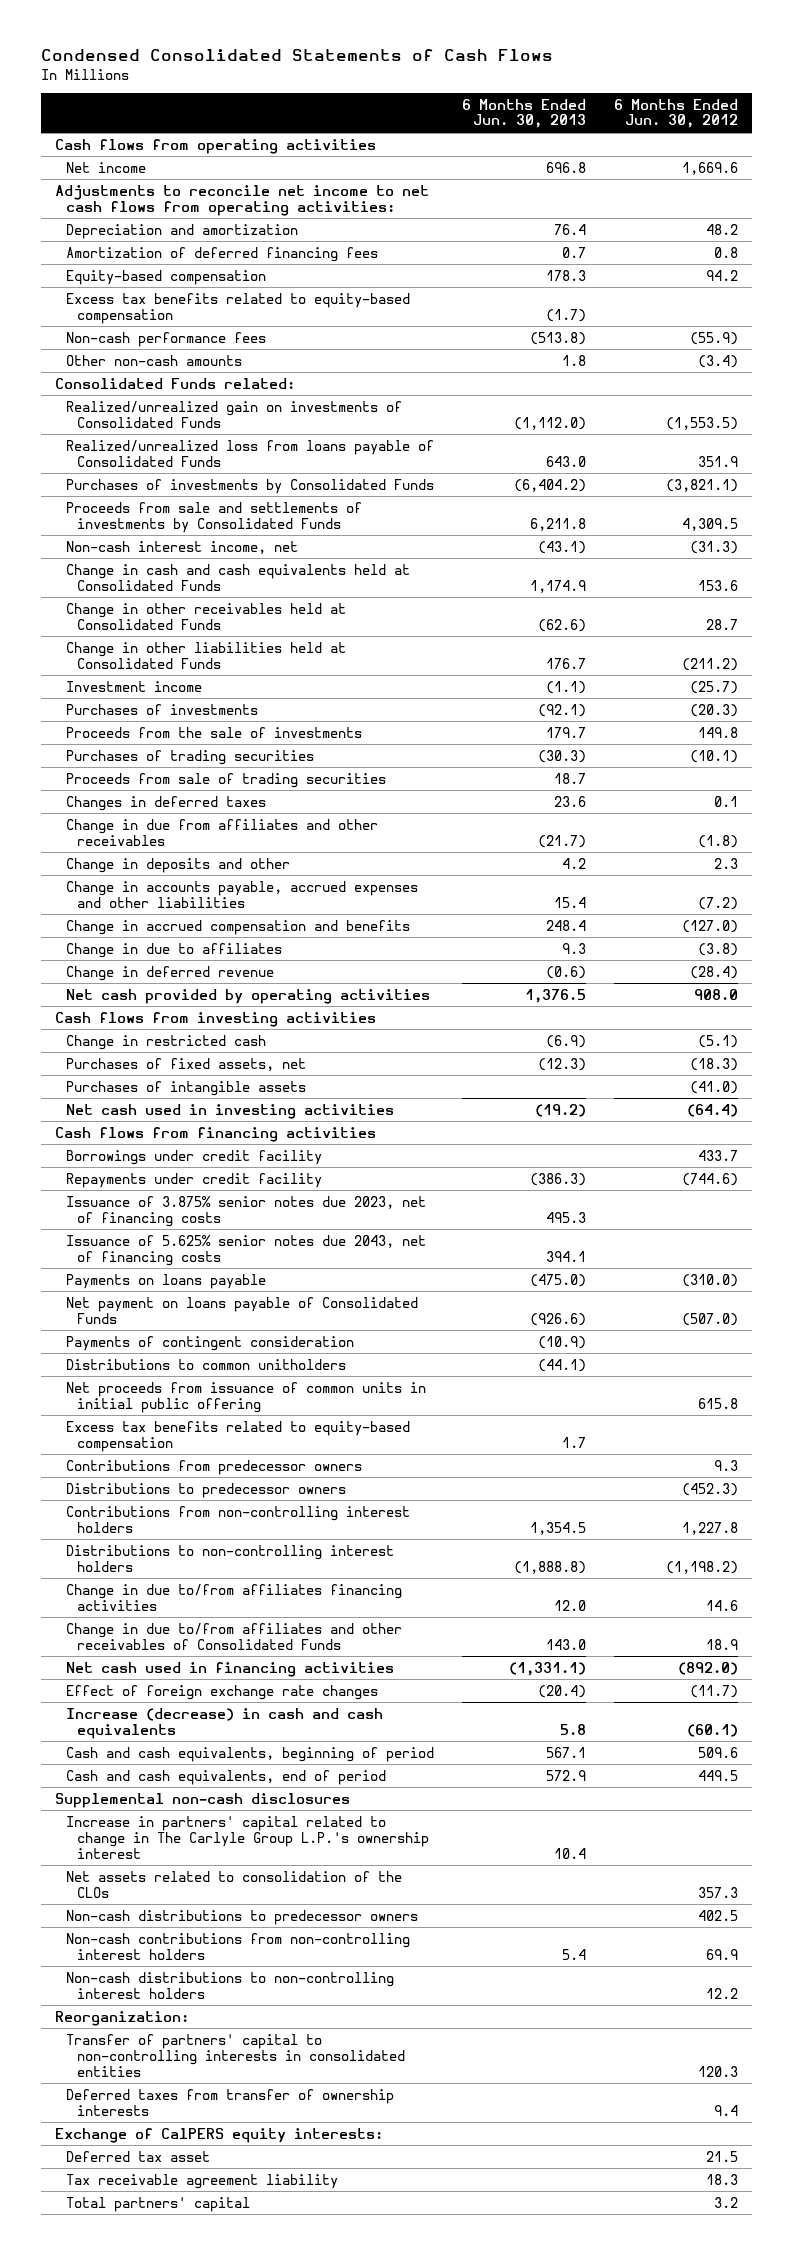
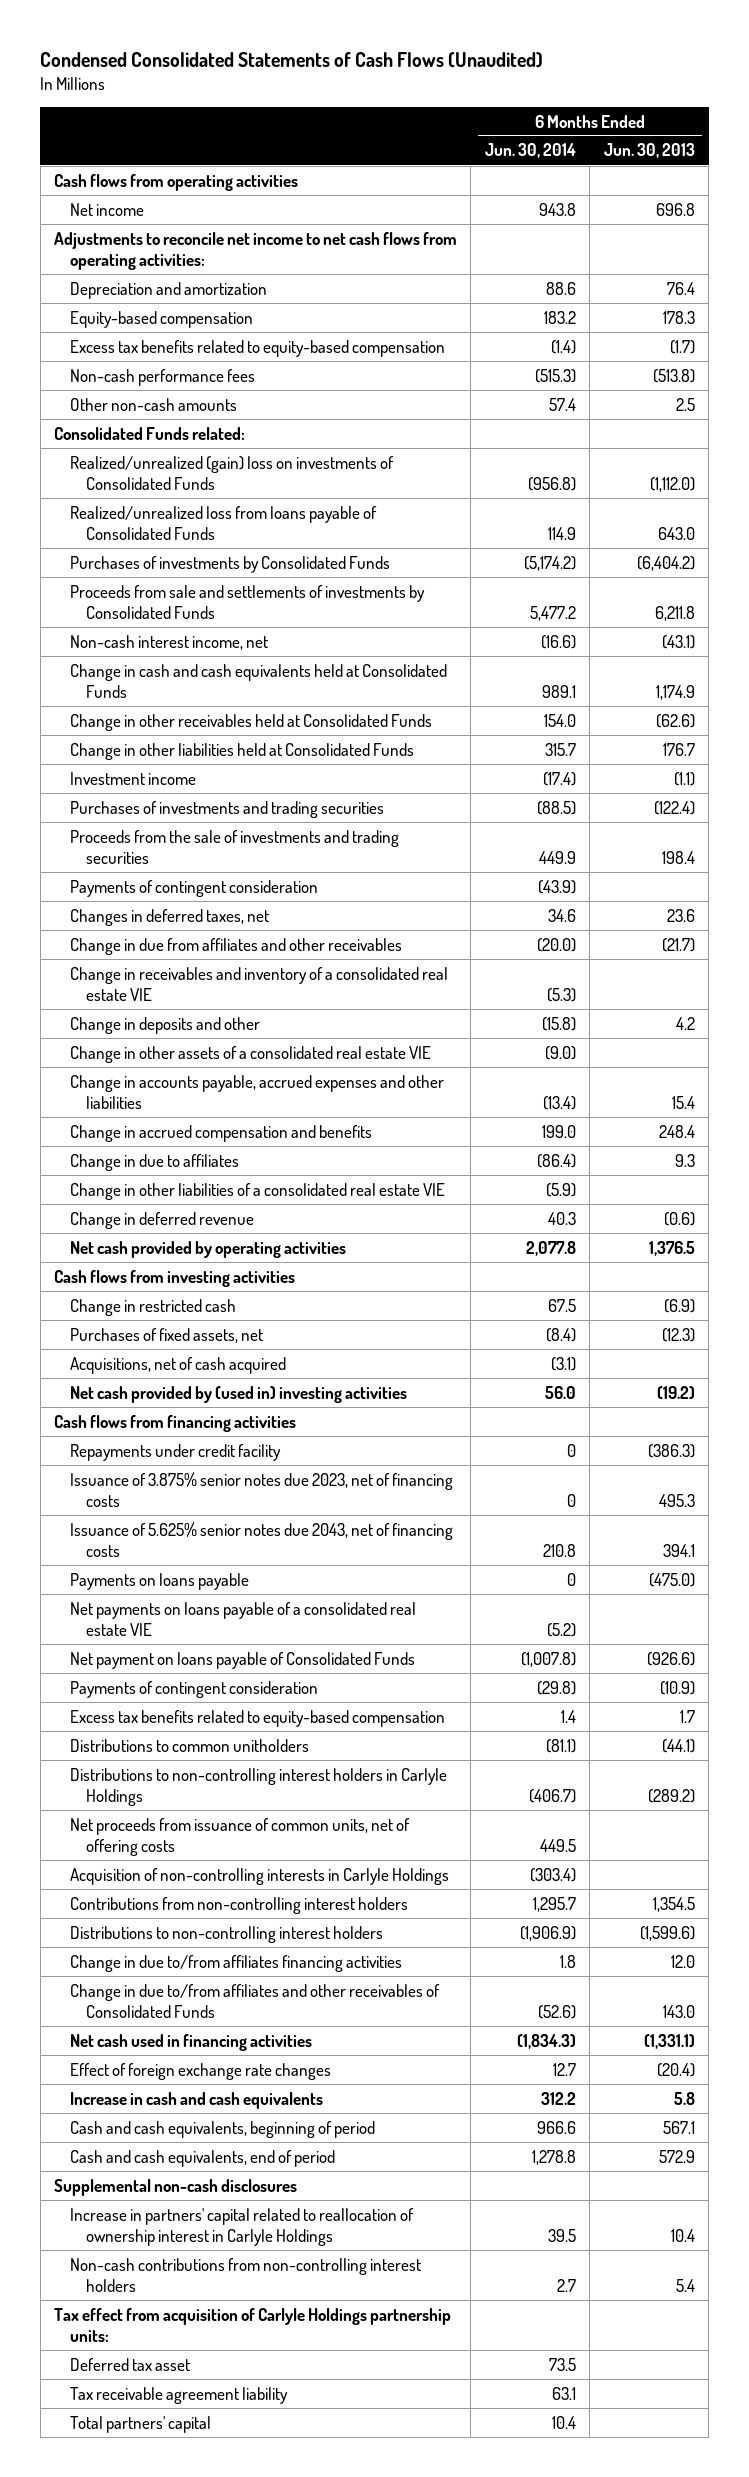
- Condensed Consolidated Statements of Cash Flows
+ Condensed Consolidated Statements of Cash Flows (Unaudited)
- | 6 Months Ended Jun. 30, 2013 | 6 Months Ended Jun. 30, 2012
+ | 6 Months Ended Jun. 30, 2014 | 6 Months Ended Jun. 30, 2013
- Amortization of deferred financing fees | 0.7 | 0.8
- Other non-cash amounts | 1.8 | (3.4)
+ Other non-cash amounts | 57.4 | 2.5
- Realized/unrealized gain on investments of Consolidated Funds | (1,112.0) | (1,553.5)
+ Realized/unrealized (gain) loss on investments of Consolidated Funds | (956.8) | (1,112.0)
- Purchases of investments | (92.1) | (20.3)
- Proceeds from the sale of investments | 179.7 | 149.8
- Purchases of trading securities | (30.3) | (10.1)
- Proceeds from sale of trading securities | 18.7 |
- Changes in deferred taxes | 23.6 | 0.1
+ Purchases of investments and trading securities | (88.5) | (122.4)
+ Proceeds from the sale of investments and trading securities | 449.9 | 198.4
+ Payments of contingent consideration | (43.9) |
+ Changes in deferred taxes, net | 34.6 | 23.6
+ Change in receivables and inventory of a consolidated real estate VIE | (5.3) |
+ Change in other assets of a consolidated real estate VIE | (9.0) |
+ Change in other liabilities of a consolidated real estate VIE | (5.9) |
- Purchases of intangible assets | | (41.0)
- Net cash used in investing activities | (19.2) | (64.4)
+ Acquisitions, net of cash acquired | (3.1) |
+ Net cash provided by (used in) investing activities | 56.0 | (19.2)
- Borrowings under credit facility | | 433.7
+ Net payments on loans payable of a consolidated real estate VIE | (5.2) |
- Net proceeds from issuance of common units in initial public offering | | 615.8
- Contributions from predecessor owners | | 9.3
- Distributions to predecessor owners | | (452.3)
moved down: Distributions to common unitholders | (81.1) | (44.1)
+ Distributions to non-controlling interest holders in Carlyle Holdings | (406.7) | (289.2)
+ Net proceeds from issuance of common units, net of offering costs | 449.5 |
+ Acquisition of non-controlling interests in Carlyle Holdings | (303.4) |
- Distributions to non-controlling interest holders | (1,888.8) | (1,198.2)
+ Distributions to non-controlling interest holders | (1,906.9) | (1,599.6)
- Increase (decrease) in cash and cash equivalents | 5.8 | (60.1)
+ Increase in cash and cash equivalents | 312.2 | 5.8
- Increase in partners' capital related to change in The Carlyle Group L.P.'s ownership interest | 10.4 |
- Net assets related to consolidation of the CLOs | | 357.3
- Non-cash distributions to predecessor owners | | 402.5
+ Increase in partners' capital related to reallocation of ownership interest in Carlyle Holdings | 39.5 | 10.4
- Non-cash distributions to non-controlling interest holders | | 12.2
- Reorganization:
- Transfer of partners' capital to non-controlling interests in consolidated entities | | 120.3
- Deferred taxes from transfer of ownership interests | | 9.4
- Exchange of CalPERS equity interests:
+ Tax effect from acquisition of Carlyle Holdings partnership units:

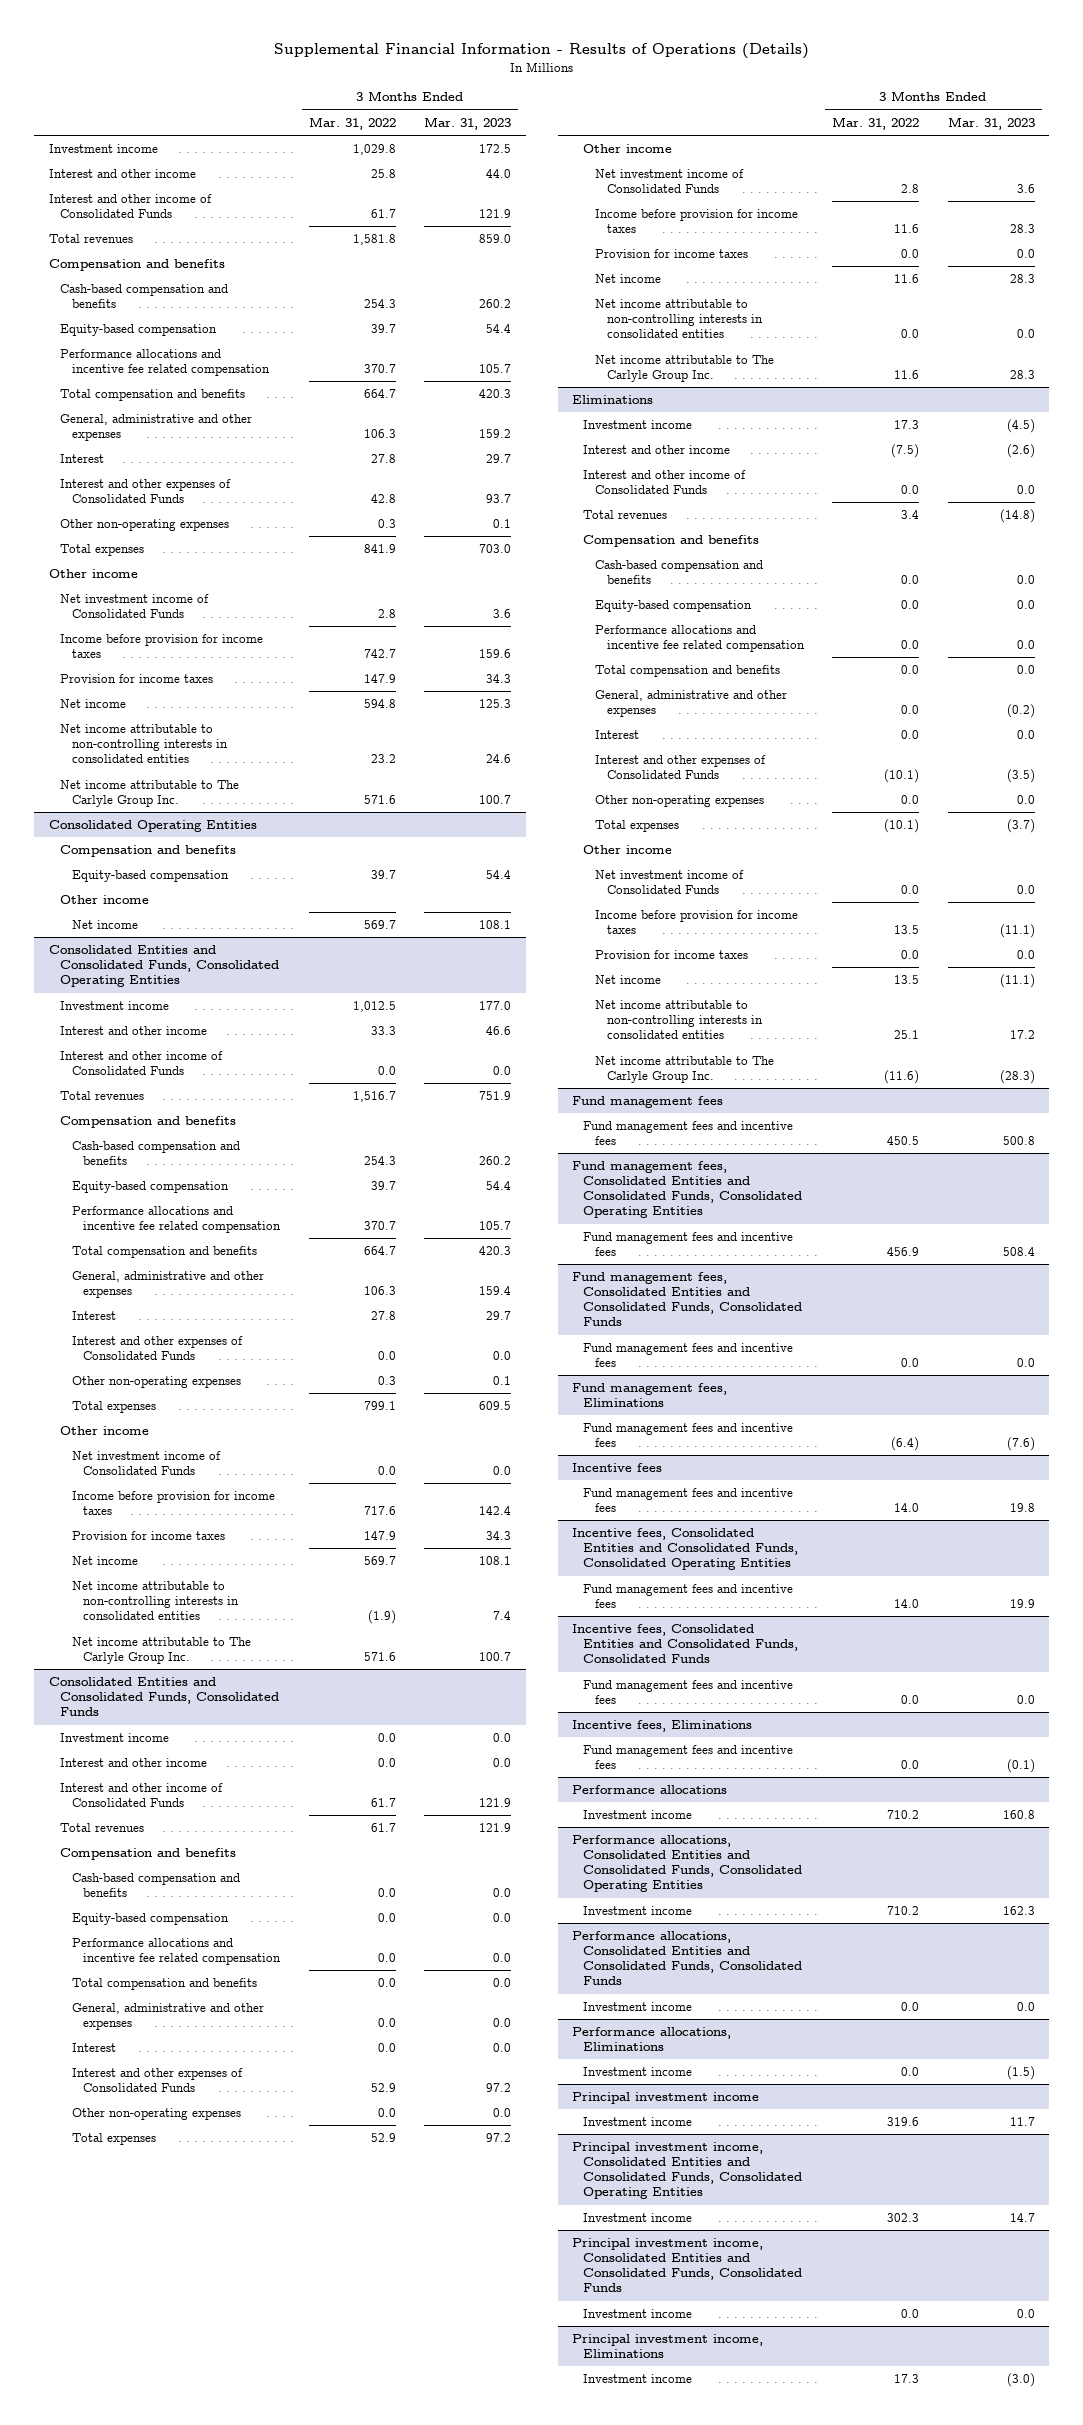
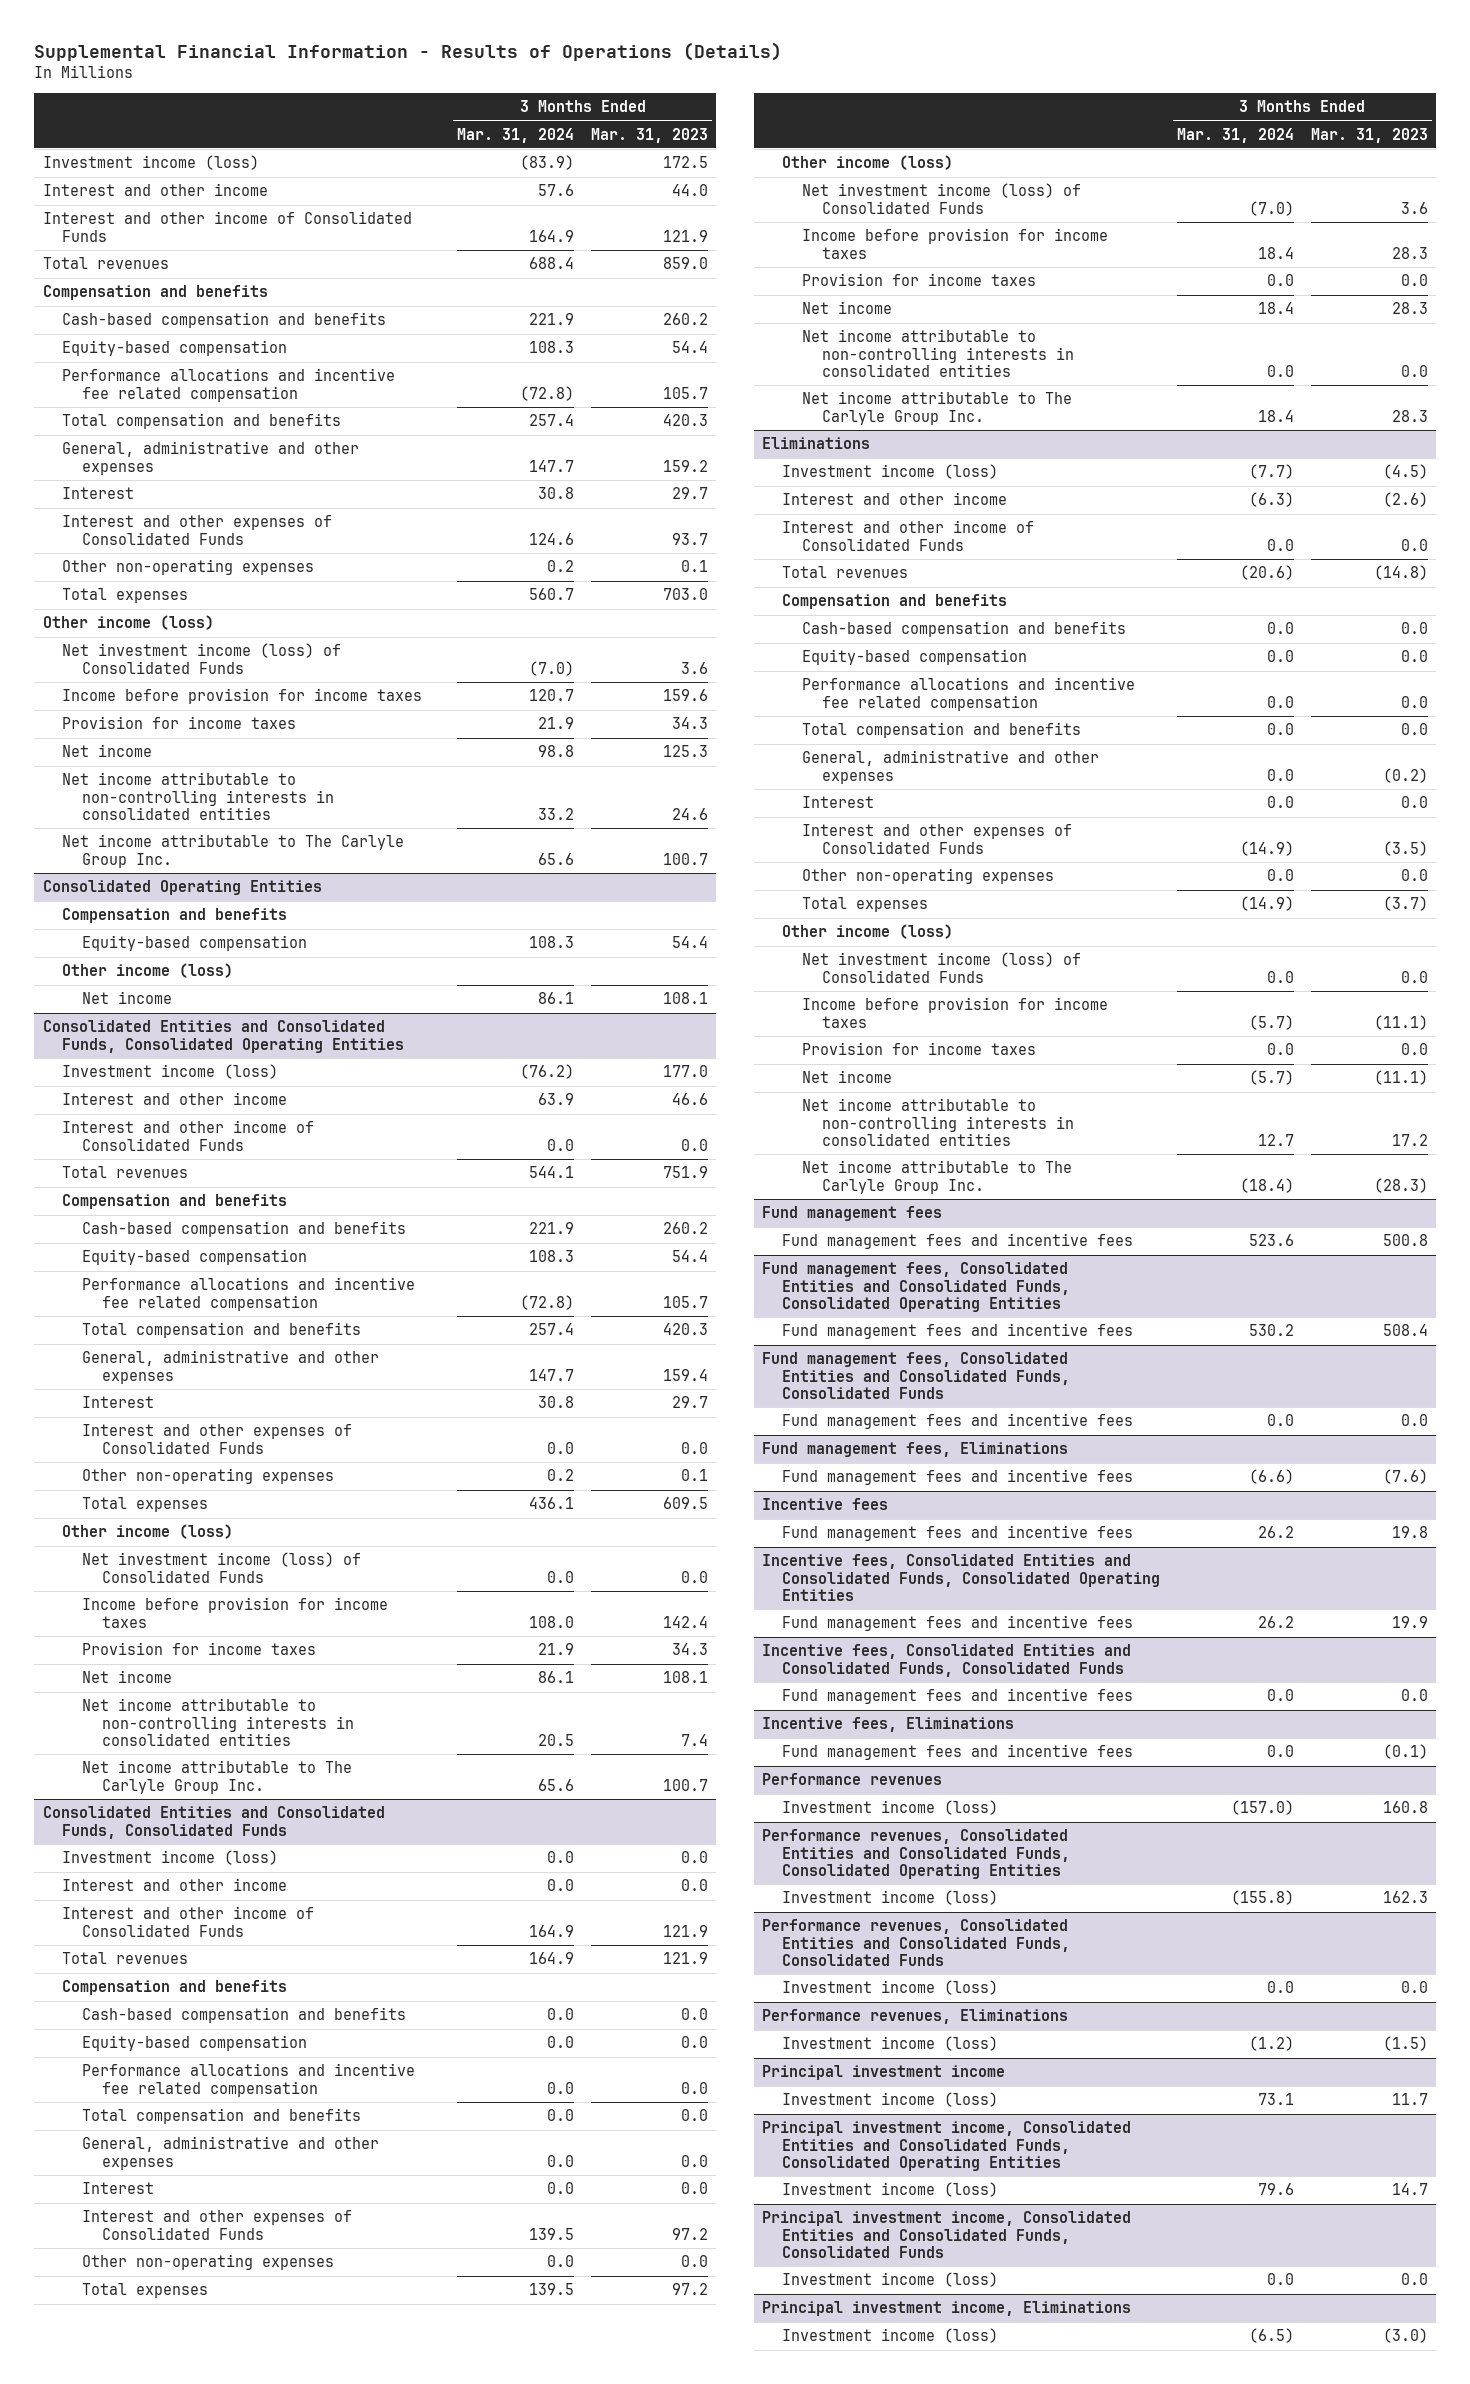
- | 3 Months Ended Mar. 31, 2022 | 3 Months Ended Mar. 31, 2023
+ | 3 Months Ended Mar. 31, 2024 | 3 Months Ended Mar. 31, 2023
- Investment income | 1,029.8 | 172.5
+ Investment income (loss) | (83.9) | 172.5
- Other income
- Net investment income of Consolidated Funds | 2.8 | 3.6
+ Other income (loss)
+ Net investment income (loss) of Consolidated Funds | (7.0) | 3.6
@ Consolidated Operating Entities
- Other income
+ Other income (loss)
@ Consolidated Entities and Consolidated Funds, Consolidated Operating Entities
- Investment income | 1,012.5 | 177.0
+ Investment income (loss) | (76.2) | 177.0
- Other income
- Net investment income of Consolidated Funds | 0.0 | 0.0
+ Other income (loss)
+ Net investment income (loss) of Consolidated Funds | 0.0 | 0.0
@ Consolidated Entities and Consolidated Funds, Consolidated Funds
- Investment income | 0.0 | 0.0
+ Investment income (loss) | 0.0 | 0.0
- Other income
- Net investment income of Consolidated Funds | 2.8 | 3.6
+ Other income (loss)
+ Net investment income (loss) of Consolidated Funds | (7.0) | 3.6
@ Eliminations
- Investment income | 17.3 | (4.5)
+ Investment income (loss) | (7.7) | (4.5)
- Other income
- Net investment income of Consolidated Funds | 0.0 | 0.0
+ Other income (loss)
+ Net investment income (loss) of Consolidated Funds | 0.0 | 0.0
- Performance allocations
- Investment income | 710.2 | 160.8
- Performance allocations, Consolidated Entities and Consolidated Funds, Consolidated Operating Entities
- Investment income | 710.2 | 162.3
- Performance allocations, Consolidated Entities and Consolidated Funds, Consolidated Funds
- Investment income | 0.0 | 0.0
- Performance allocations, Eliminations
- Investment income | 0.0 | (1.5)
+ Performance revenues
+ Investment income (loss) | (157.0) | 160.8
+ Performance revenues, Consolidated Entities and Consolidated Funds, Consolidated Operating Entities
+ Investment income (loss) | (155.8) | 162.3
+ Performance revenues, Consolidated Entities and Consolidated Funds, Consolidated Funds
+ Investment income (loss) | 0.0 | 0.0
+ Performance revenues, Eliminations
+ Investment income (loss) | (1.2) | (1.5)
@ Principal investment income
- Investment income | 319.6 | 11.7
+ Investment income (loss) | 73.1 | 11.7
@ Principal investment income, Consolidated Entities and Consolidated Funds, Consolidated Operating Entities
- Investment income | 302.3 | 14.7
+ Investment income (loss) | 79.6 | 14.7
@ Principal investment income, Consolidated Entities and Consolidated Funds, Consolidated Funds
- Investment income | 0.0 | 0.0
+ Investment income (loss) | 0.0 | 0.0
@ Principal investment income, Eliminations
- Investment income | 17.3 | (3.0)
+ Investment income (loss) | (6.5) | (3.0)

